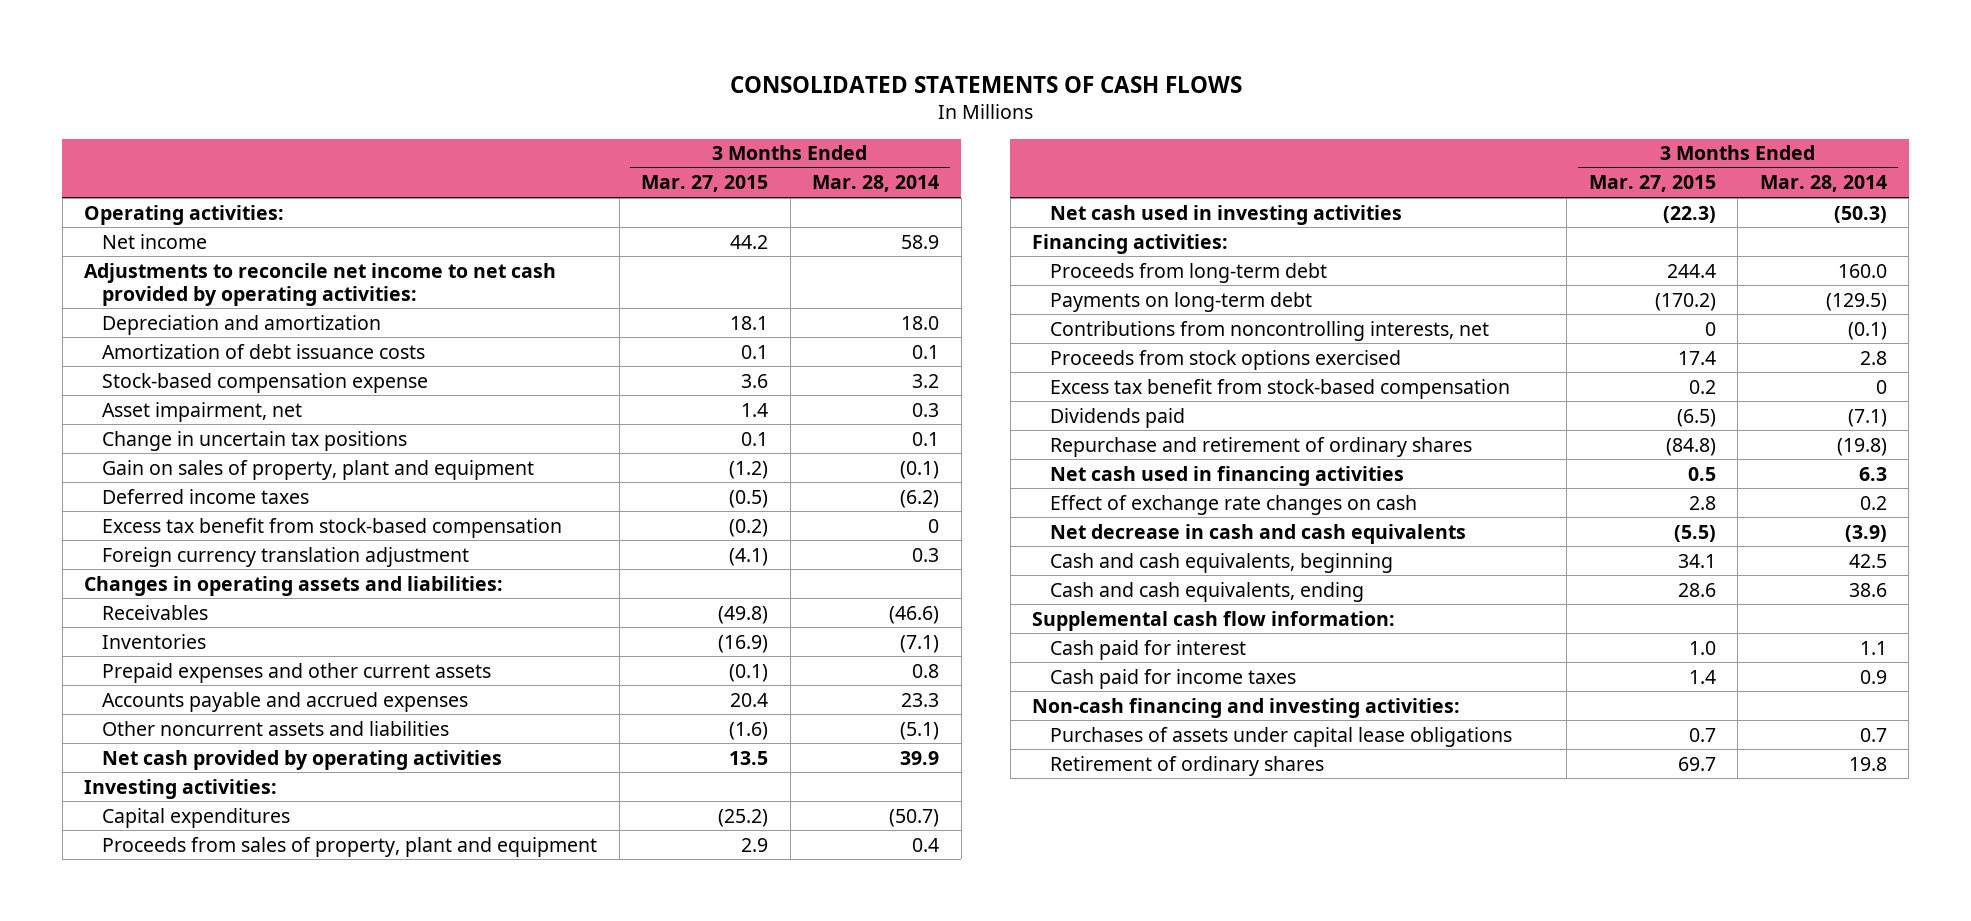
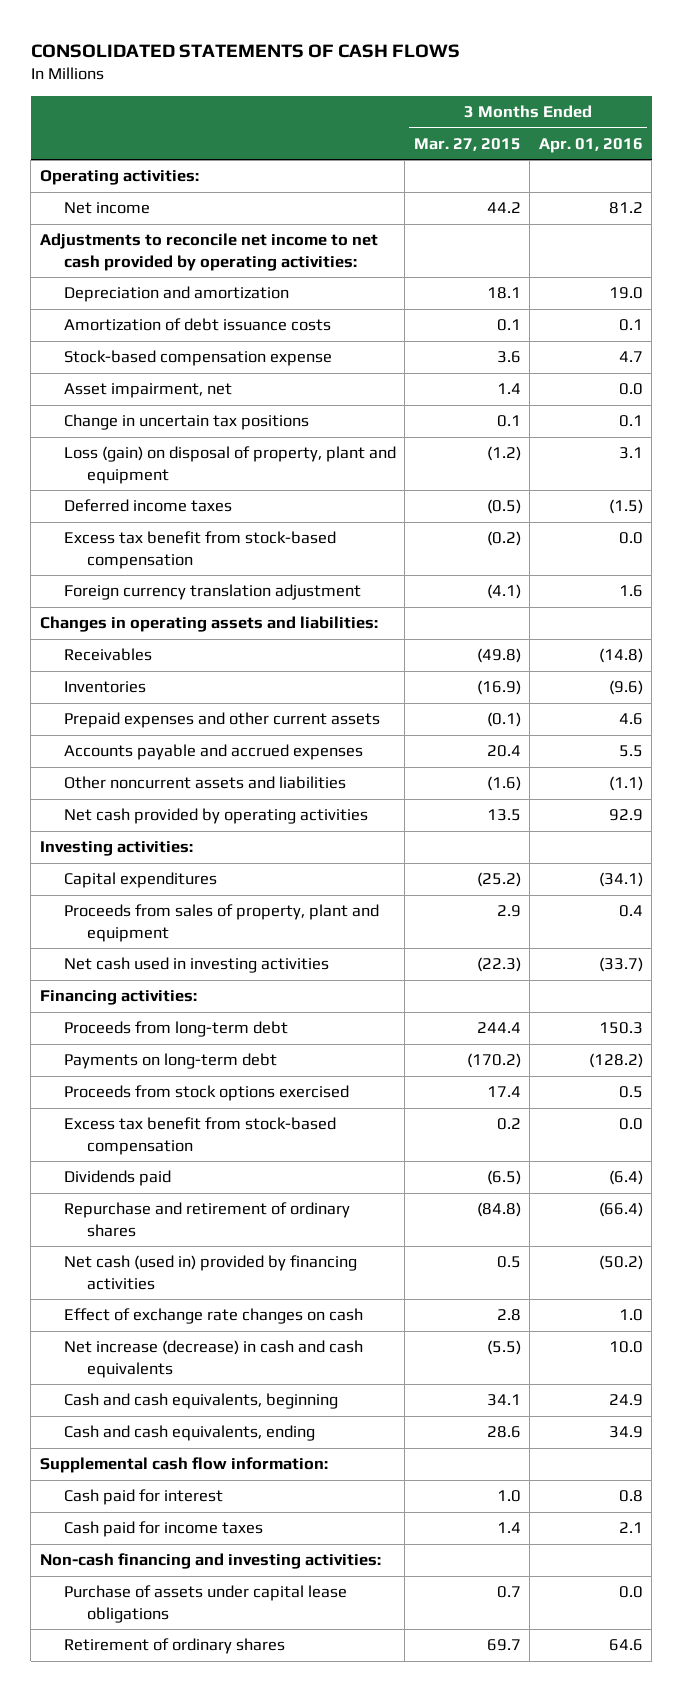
- | 3 Months Ended Mar. 27, 2015 | 3 Months Ended Mar. 28, 2014
+ | 3 Months Ended Mar. 27, 2015 | 3 Months Ended Apr. 01, 2016
- Gain on sales of property, plant and equipment | (1.2) | (0.1)
+ Loss (gain) on disposal of property, plant and equipment | (1.2) | 3.1
- Contributions from noncontrolling interests, net | 0 | (0.1)
- Net cash used in financing activities | 0.5 | 6.3
+ Net cash (used in) provided by financing activities | 0.5 | (50.2)
- Net decrease in cash and cash equivalents | (5.5) | (3.9)
+ Net increase (decrease) in cash and cash equivalents | (5.5) | 10.0
- Purchases of assets under capital lease obligations | 0.7 | 0.7
+ Purchase of assets under capital lease obligations | 0.7 | 0.0

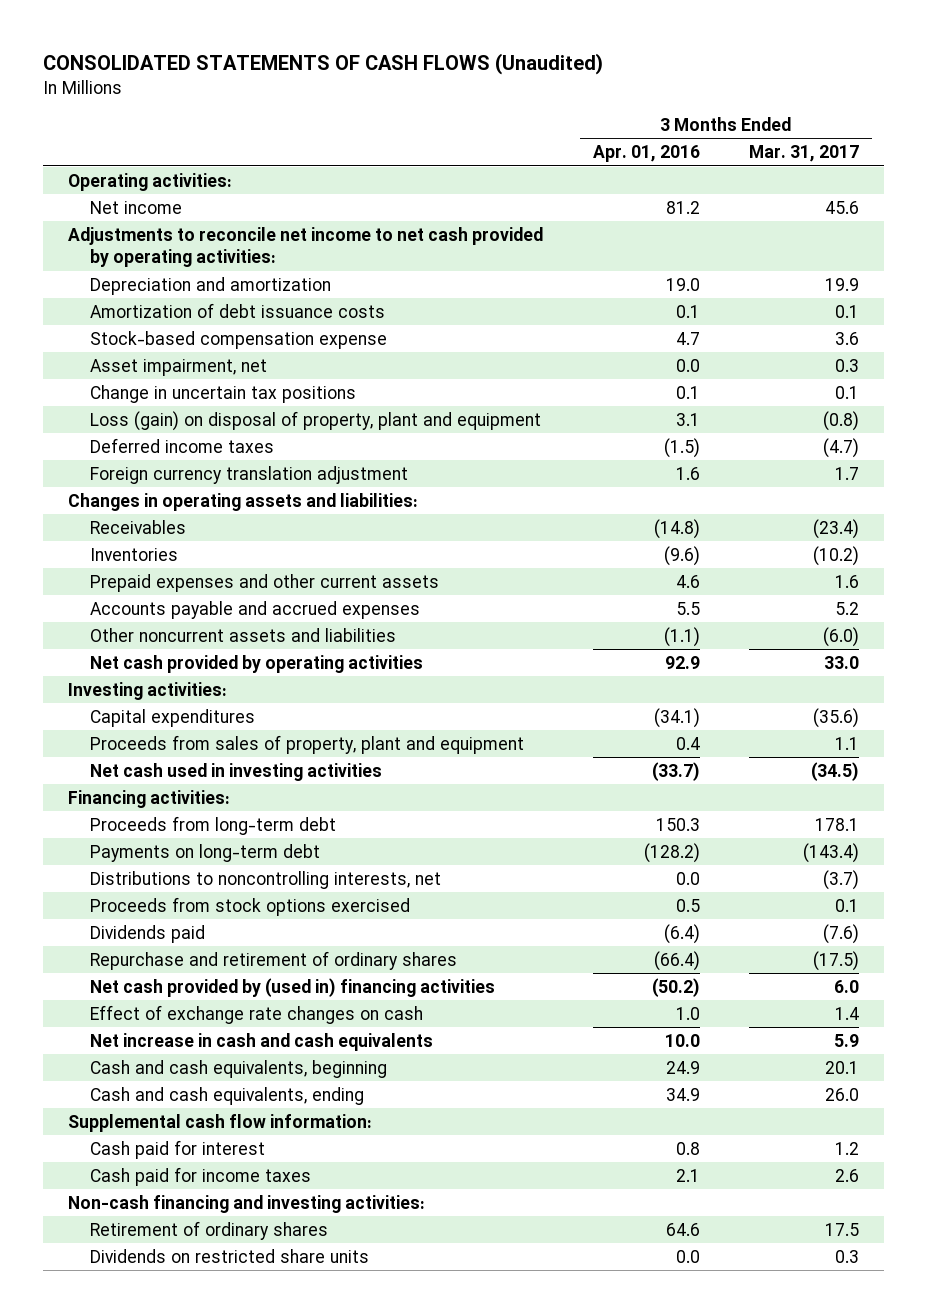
- CONSOLIDATED STATEMENTS OF CASH FLOWS
+ CONSOLIDATED STATEMENTS OF CASH FLOWS (Unaudited)
- | 3 Months Ended Mar. 27, 2015 | 3 Months Ended Apr. 01, 2016
+ | 3 Months Ended Apr. 01, 2016 | 3 Months Ended Mar. 31, 2017
- Excess tax benefit from stock-based compensation | (0.2) | 0.0
+ Distributions to noncontrolling interests, net | 0.0 | (3.7)
- Excess tax benefit from stock-based compensation | 0.2 | 0.0
- Net cash (used in) provided by financing activities | 0.5 | (50.2)
+ Net cash provided by (used in) financing activities | (50.2) | 6.0
- Net increase (decrease) in cash and cash equivalents | (5.5) | 10.0
+ Net increase in cash and cash equivalents | 10.0 | 5.9
- Purchase of assets under capital lease obligations | 0.7 | 0.0
+ Dividends on restricted share units | 0.0 | 0.3

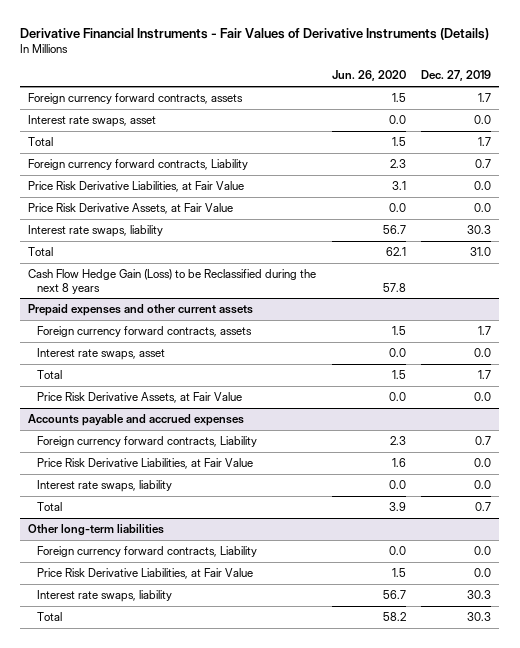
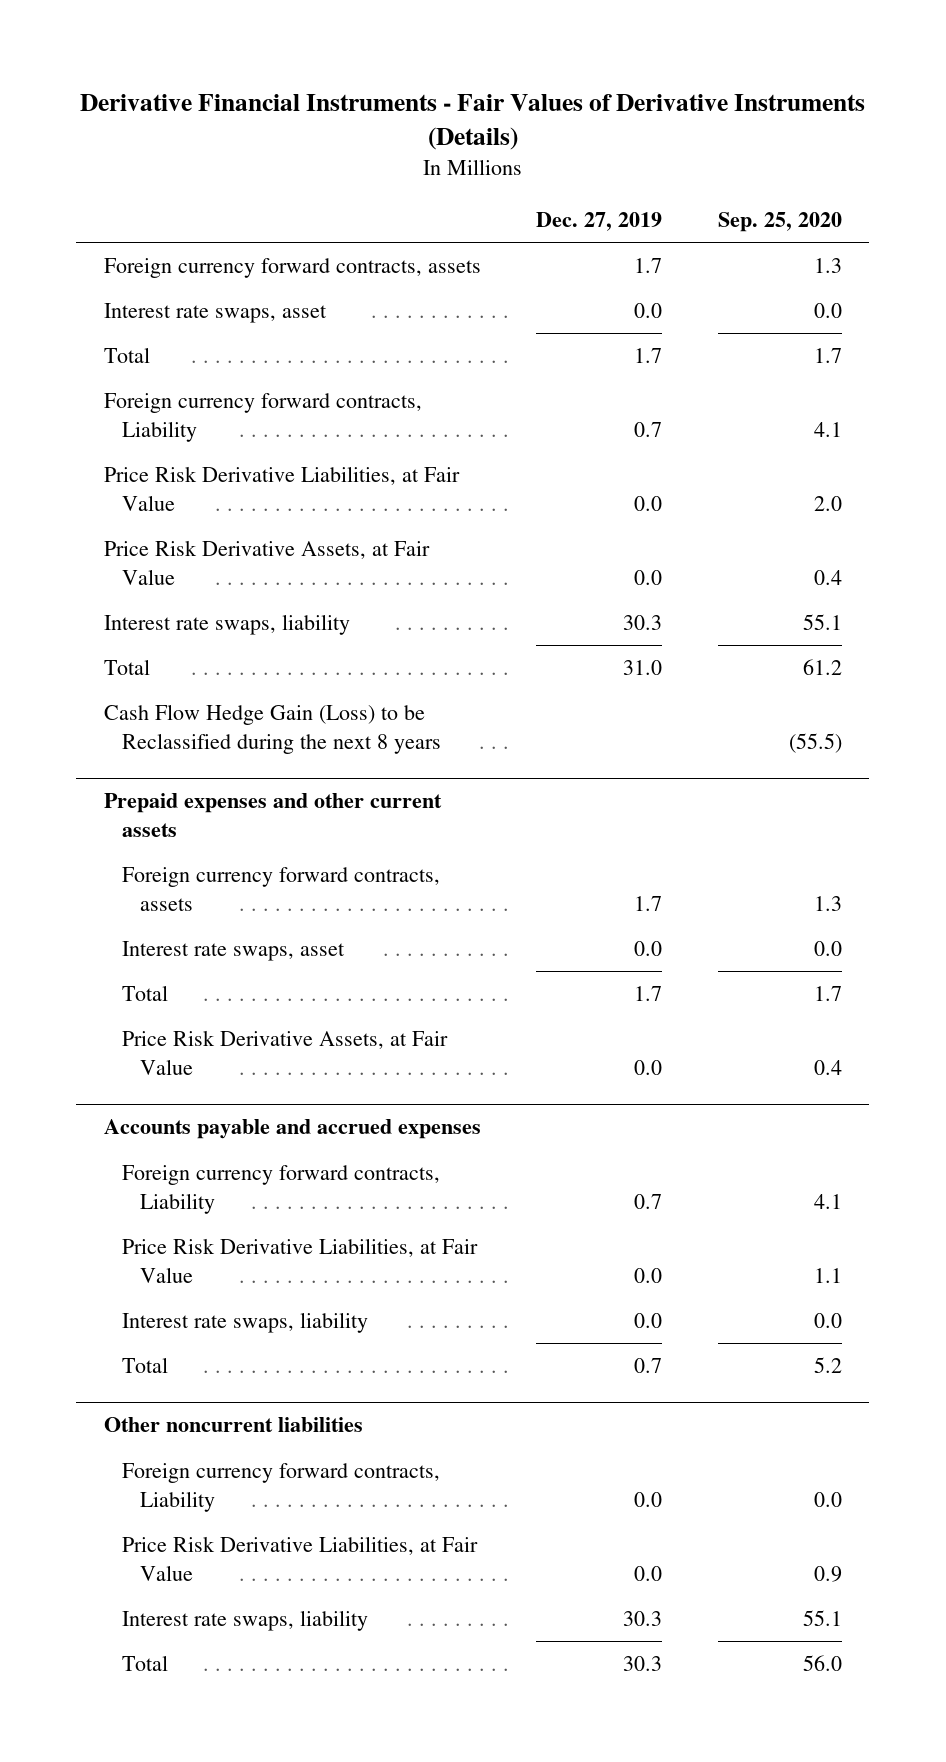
- | Jun. 26, 2020 | Dec. 27, 2019
+ | Dec. 27, 2019 | Sep. 25, 2020
- Other long-term liabilities
+ Other noncurrent liabilities

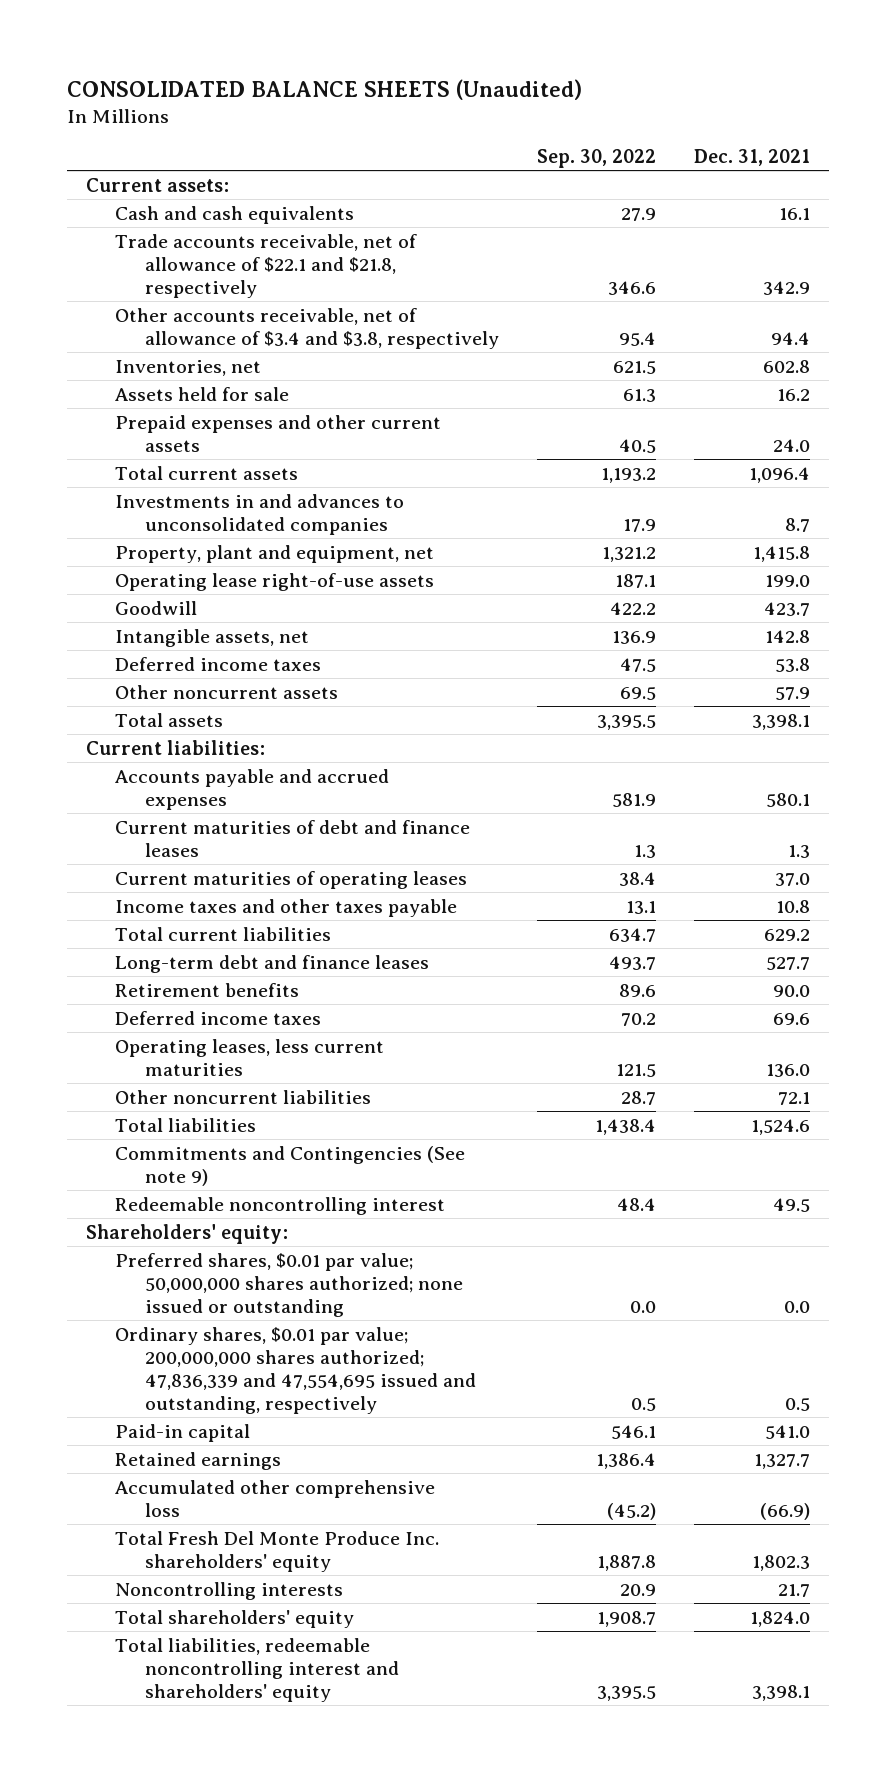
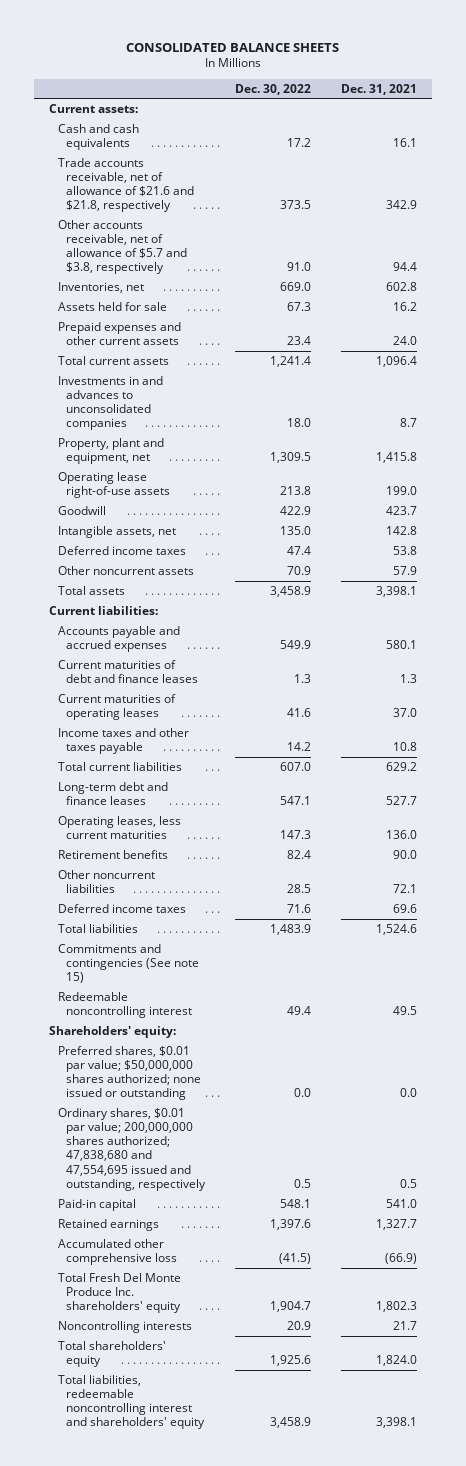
- CONSOLIDATED BALANCE SHEETS (Unaudited)
+ CONSOLIDATED BALANCE SHEETS
- | Sep. 30, 2022 | Dec. 31, 2021
+ | Dec. 30, 2022 | Dec. 31, 2021
- Trade accounts receivable, net of allowance of $22.1 and $21.8, respectively | 346.6 | 342.9
- Other accounts receivable, net of allowance of $3.4 and $3.8, respectively | 95.4 | 94.4
+ Trade accounts receivable, net of allowance of $21.6 and $21.8, respectively | 373.5 | 342.9
+ Other accounts receivable, net of allowance of $5.7 and $3.8, respectively | 91.0 | 94.4
moved down: Retirement benefits | 82.4 | 90.0
moved down: Deferred income taxes | 71.6 | 69.6
- Commitments and Contingencies (See note 9)
+ Commitments and contingencies (See note 15)
- Preferred shares, $0.01 par value; 50,000,000 shares authorized; none issued or outstanding | 0.0 | 0.0
- Ordinary shares, $0.01 par value; 200,000,000 shares authorized; 47,836,339 and 47,554,695 issued and outstanding, respectively | 0.5 | 0.5
+ Preferred shares, $0.01 par value; $50,000,000 shares authorized; none issued or outstanding | 0.0 | 0.0
+ Ordinary shares, $0.01 par value; 200,000,000 shares authorized; 47,838,680 and 47,554,695 issued and outstanding, respectively | 0.5 | 0.5

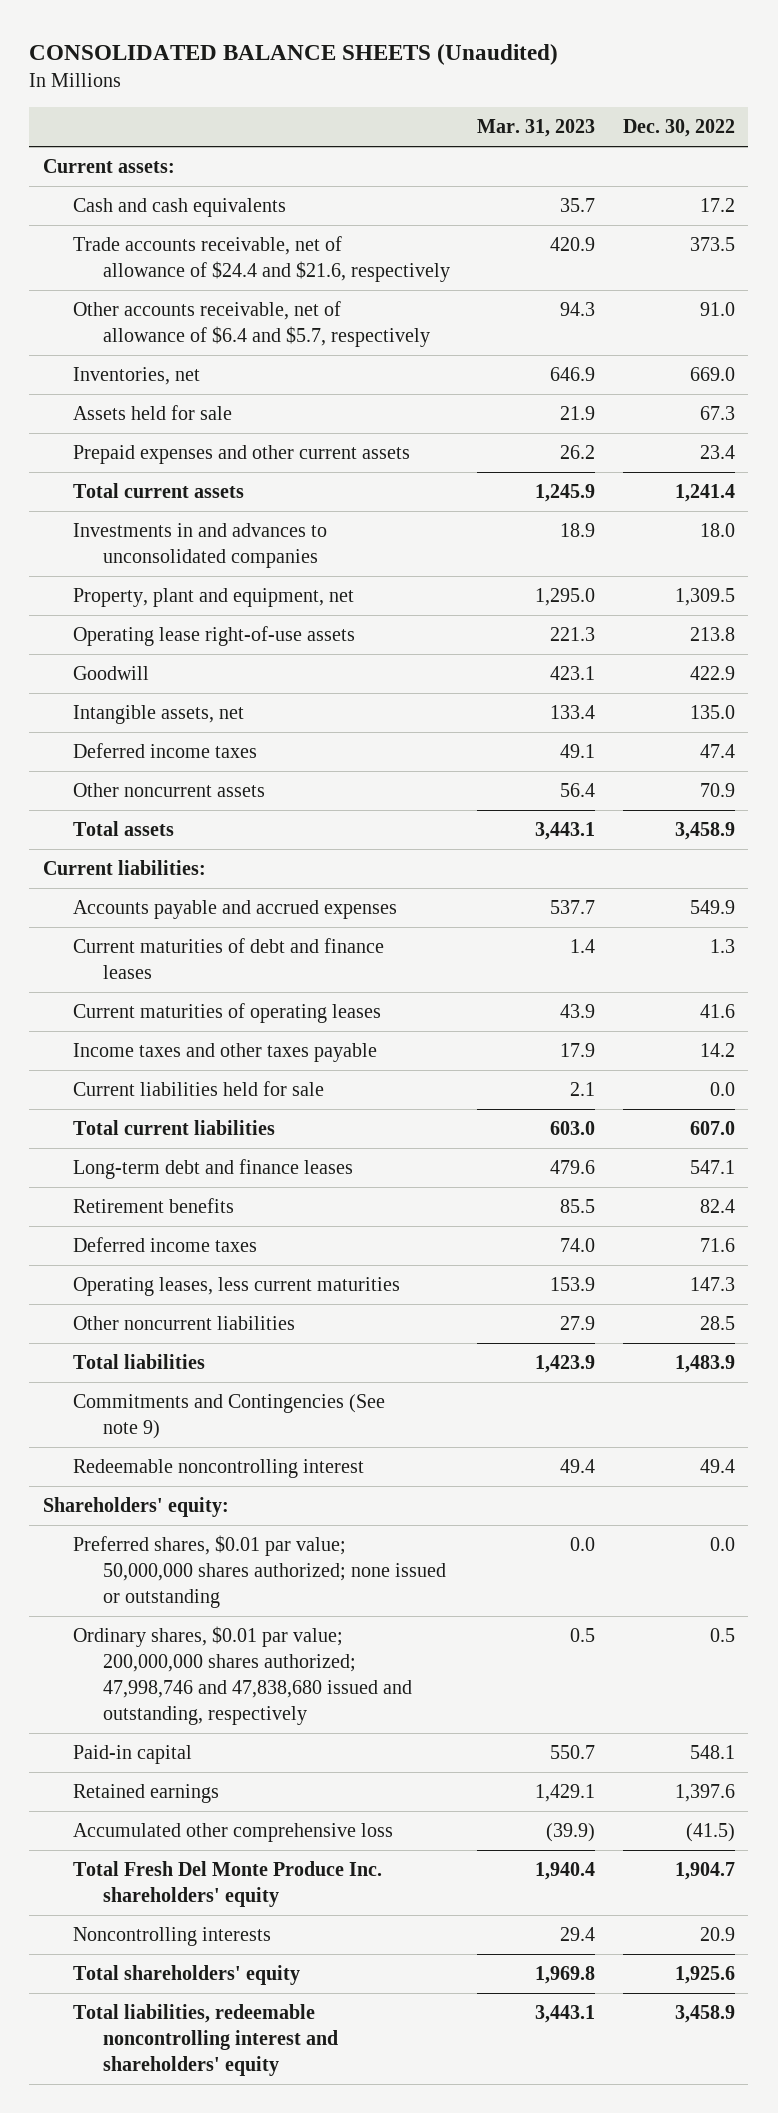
- CONSOLIDATED BALANCE SHEETS
+ CONSOLIDATED BALANCE SHEETS (Unaudited)
- | Dec. 30, 2022 | Dec. 31, 2021
+ | Mar. 31, 2023 | Dec. 30, 2022
- Trade accounts receivable, net of allowance of $21.6 and $21.8, respectively | 373.5 | 342.9
- Other accounts receivable, net of allowance of $5.7 and $3.8, respectively | 91.0 | 94.4
+ Trade accounts receivable, net of allowance of $24.4 and $21.6, respectively | 420.9 | 373.5
+ Other accounts receivable, net of allowance of $6.4 and $5.7, respectively | 94.3 | 91.0
+ Current liabilities held for sale | 2.1 | 0.0
moved down: Operating leases, less current maturities | 153.9 | 147.3
moved down: Other noncurrent liabilities | 27.9 | 28.5
- Commitments and contingencies (See note 15)
+ Commitments and Contingencies (See note 9)
- Preferred shares, $0.01 par value; $50,000,000 shares authorized; none issued or outstanding | 0.0 | 0.0
- Ordinary shares, $0.01 par value; 200,000,000 shares authorized; 47,838,680 and 47,554,695 issued and outstanding, respectively | 0.5 | 0.5
+ Preferred shares, $0.01 par value; 50,000,000 shares authorized; none issued or outstanding | 0.0 | 0.0
+ Ordinary shares, $0.01 par value; 200,000,000 shares authorized; 47,998,746 and 47,838,680 issued and outstanding, respectively | 0.5 | 0.5

